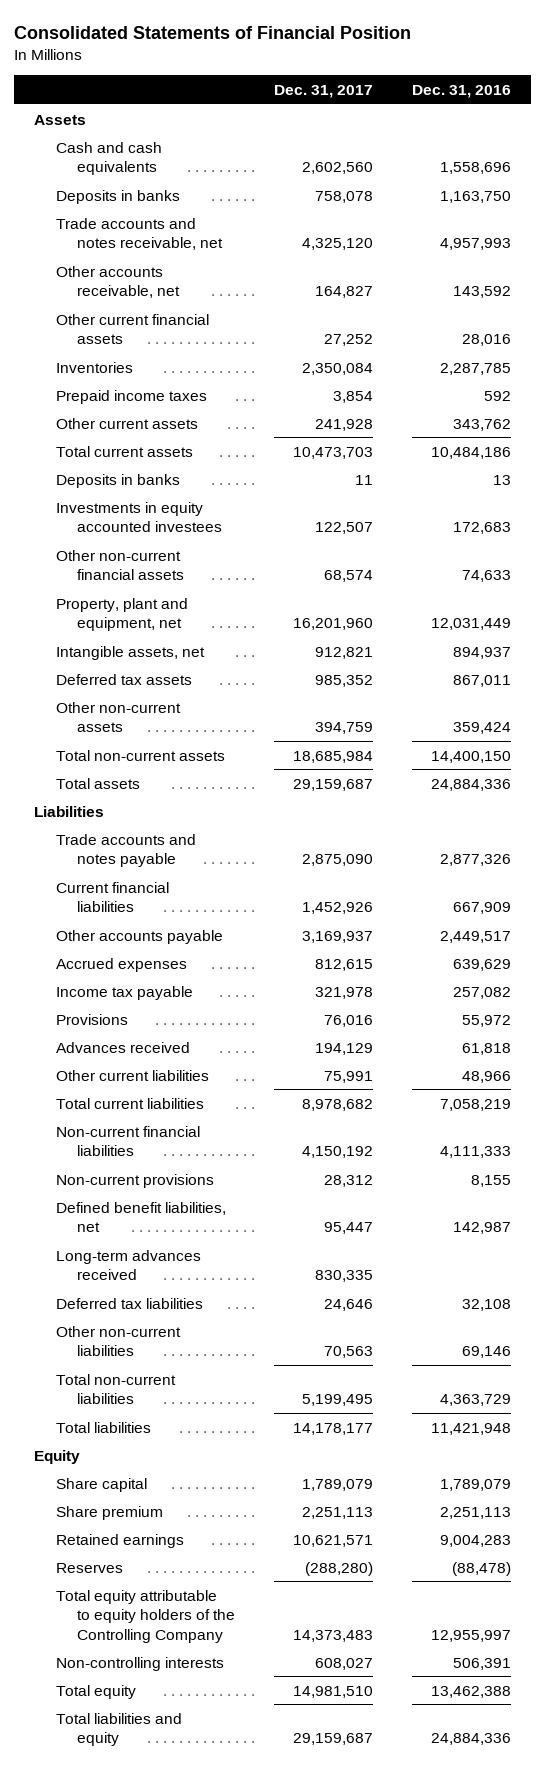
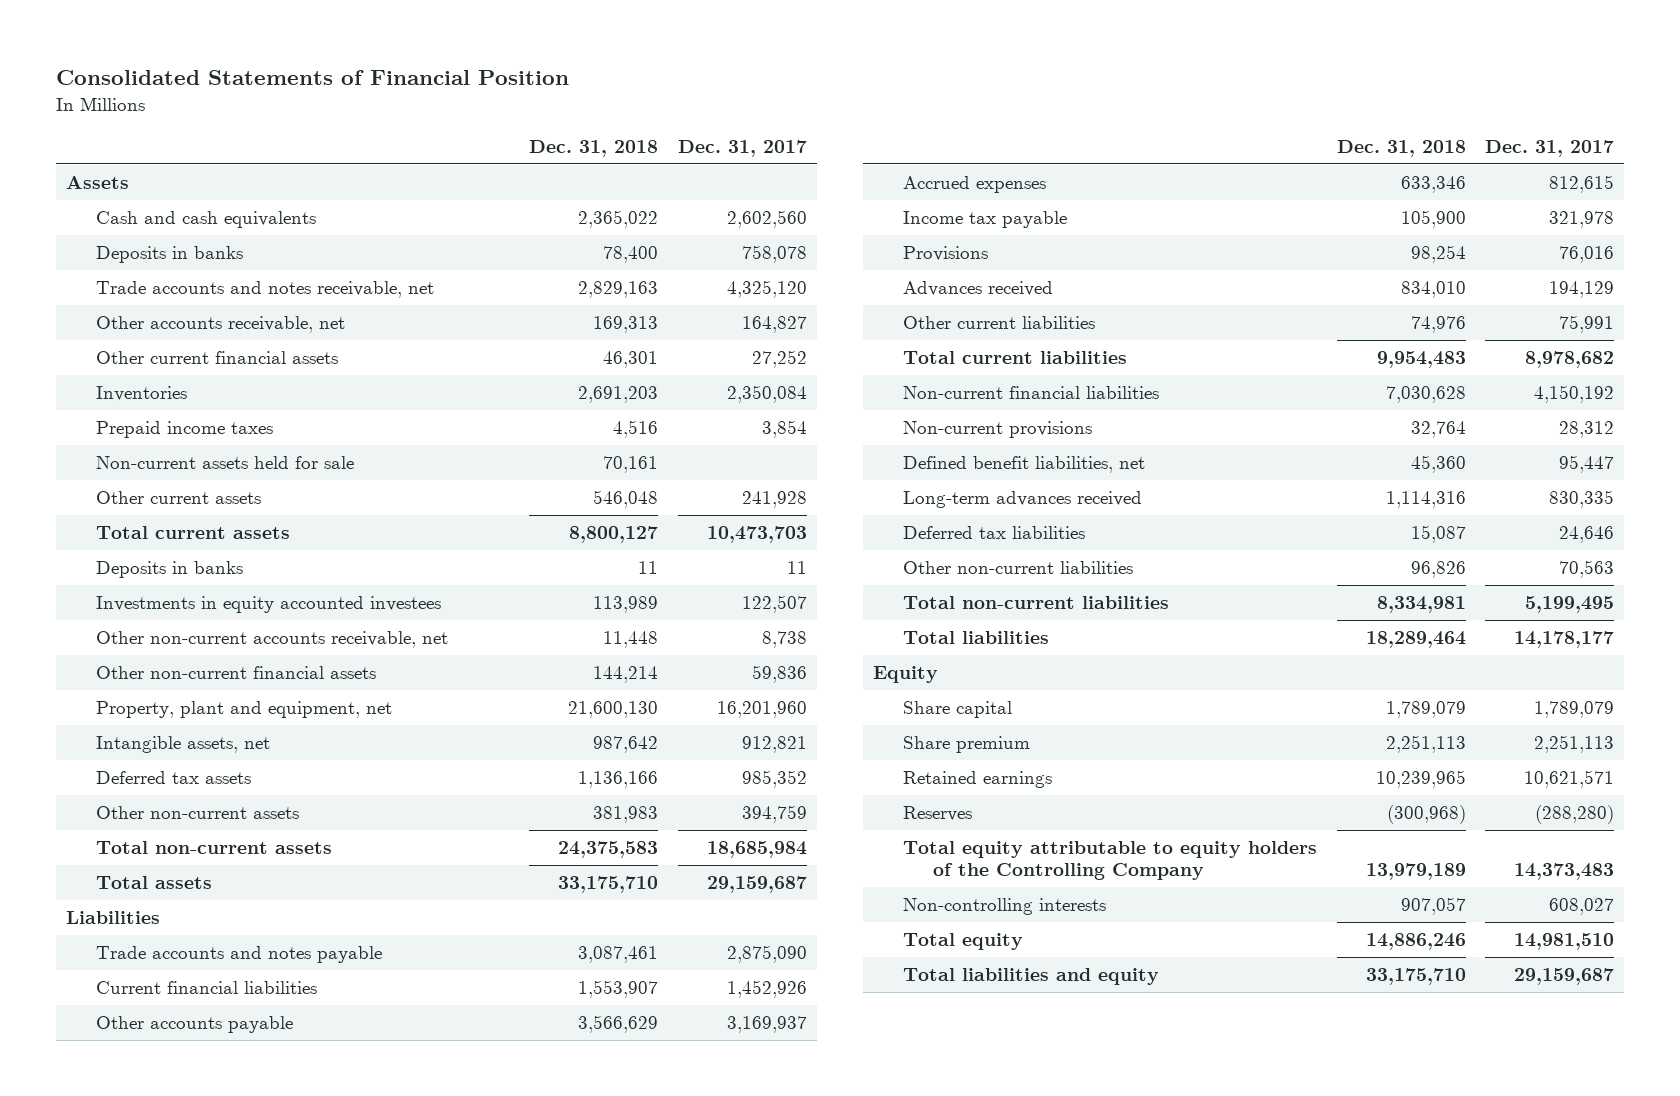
- | Dec. 31, 2017 | Dec. 31, 2016
+ | Dec. 31, 2018 | Dec. 31, 2017
+ Non-current assets held for sale | 70,161 |
- Other non-current financial assets | 68,574 | 74,633
+ Other non-current accounts receivable, net | 11,448 | 8,738
+ Other non-current financial assets | 144,214 | 59,836

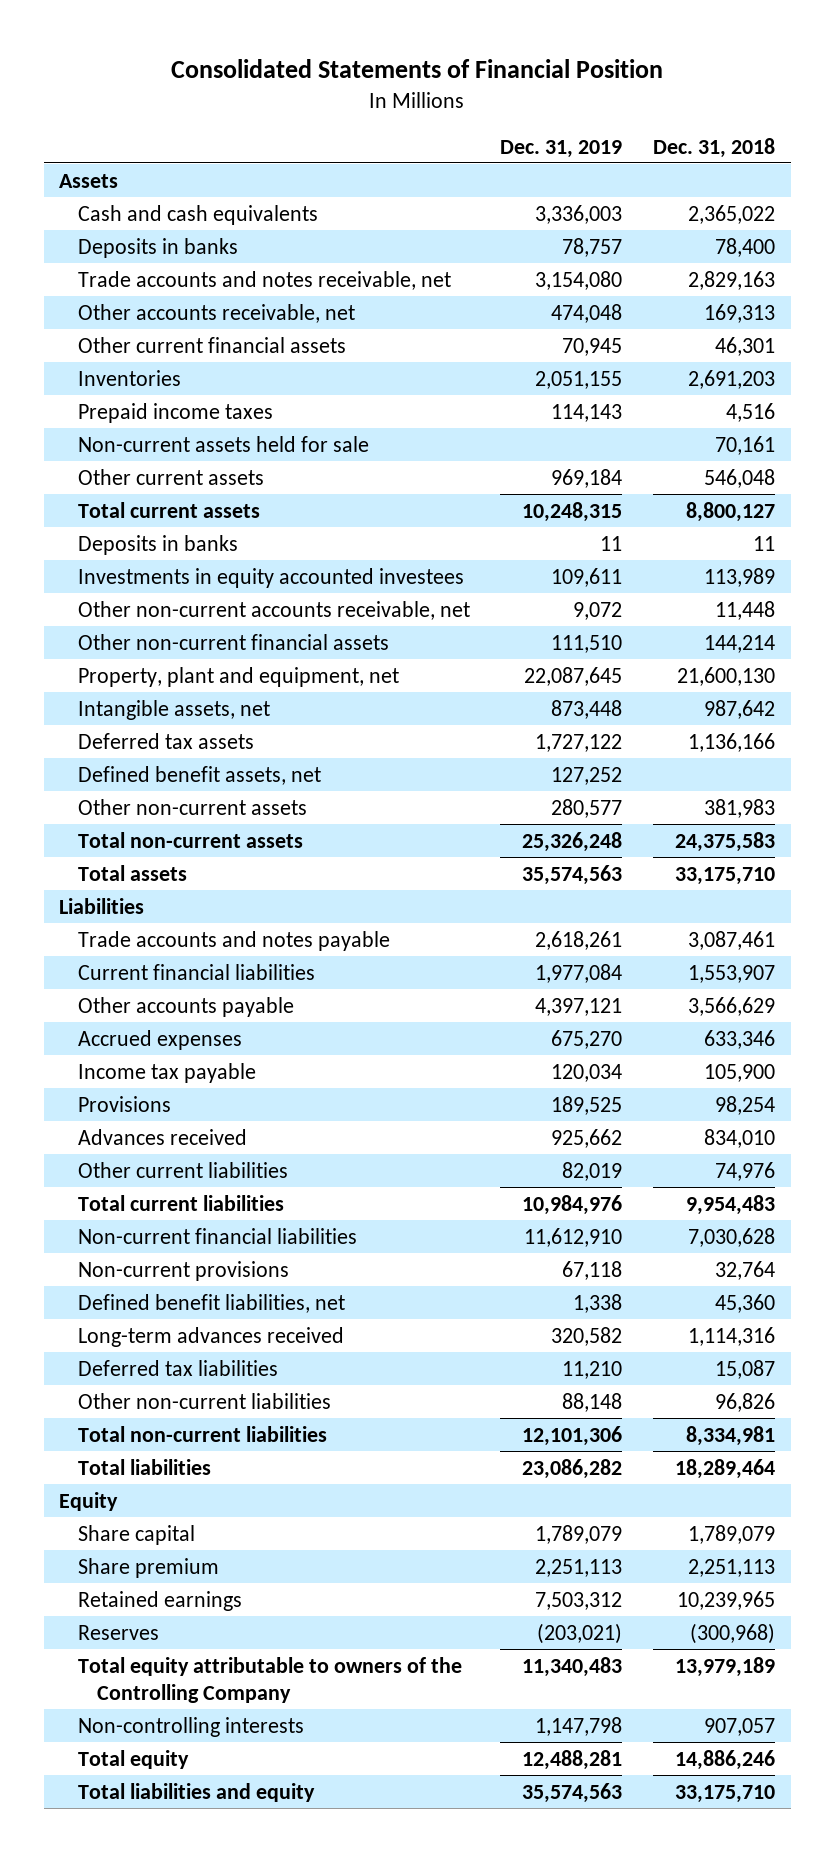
- | Dec. 31, 2018 | Dec. 31, 2017
+ | Dec. 31, 2019 | Dec. 31, 2018
+ Defined benefit assets, net | 127,252 |
- Total equity attributable to equity holders of the Controlling Company | 13,979,189 | 14,373,483
+ Total equity attributable to owners of the Controlling Company | 11,340,483 | 13,979,189

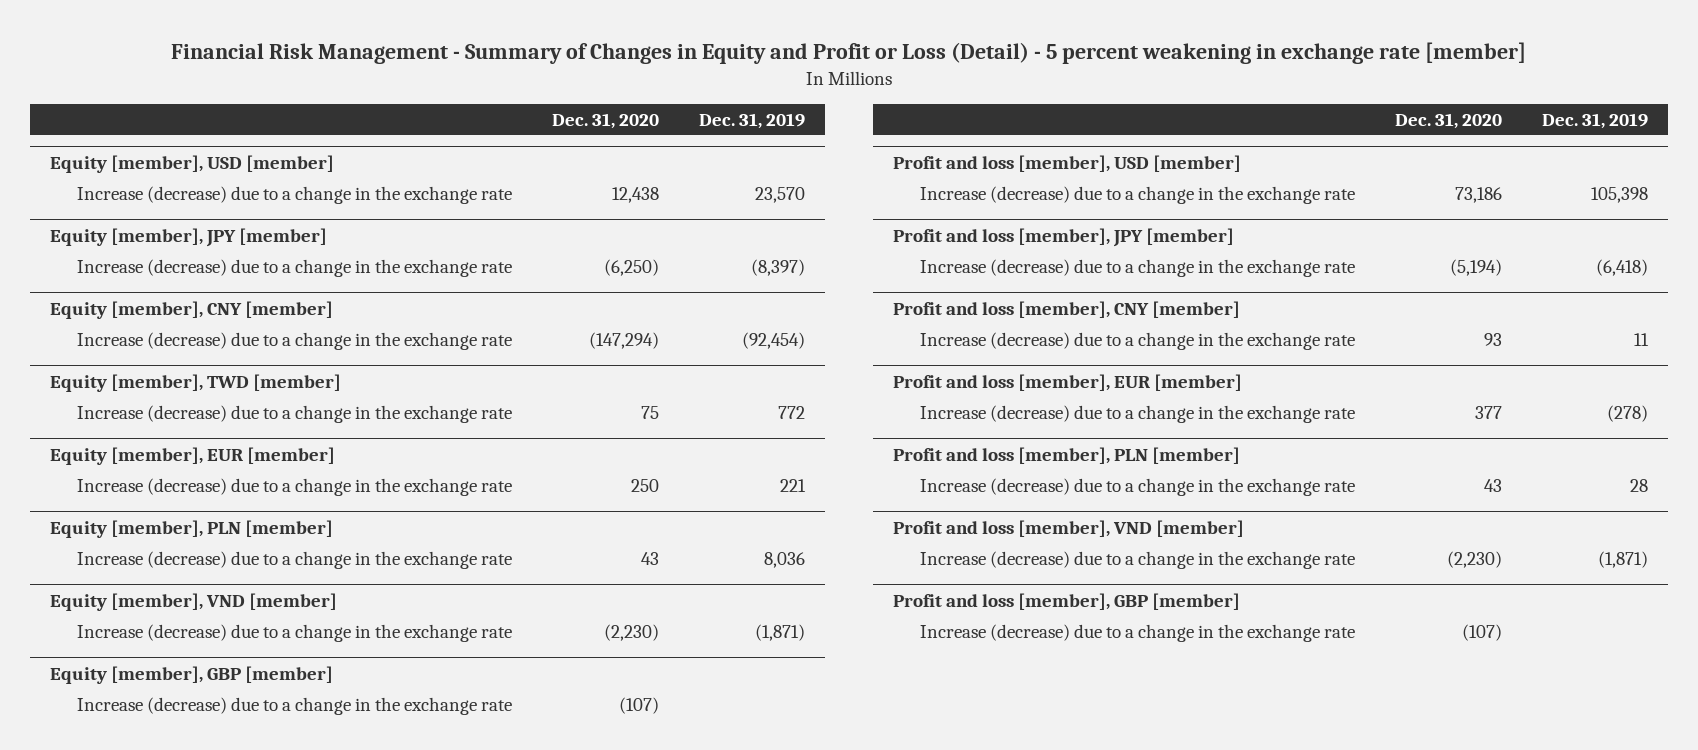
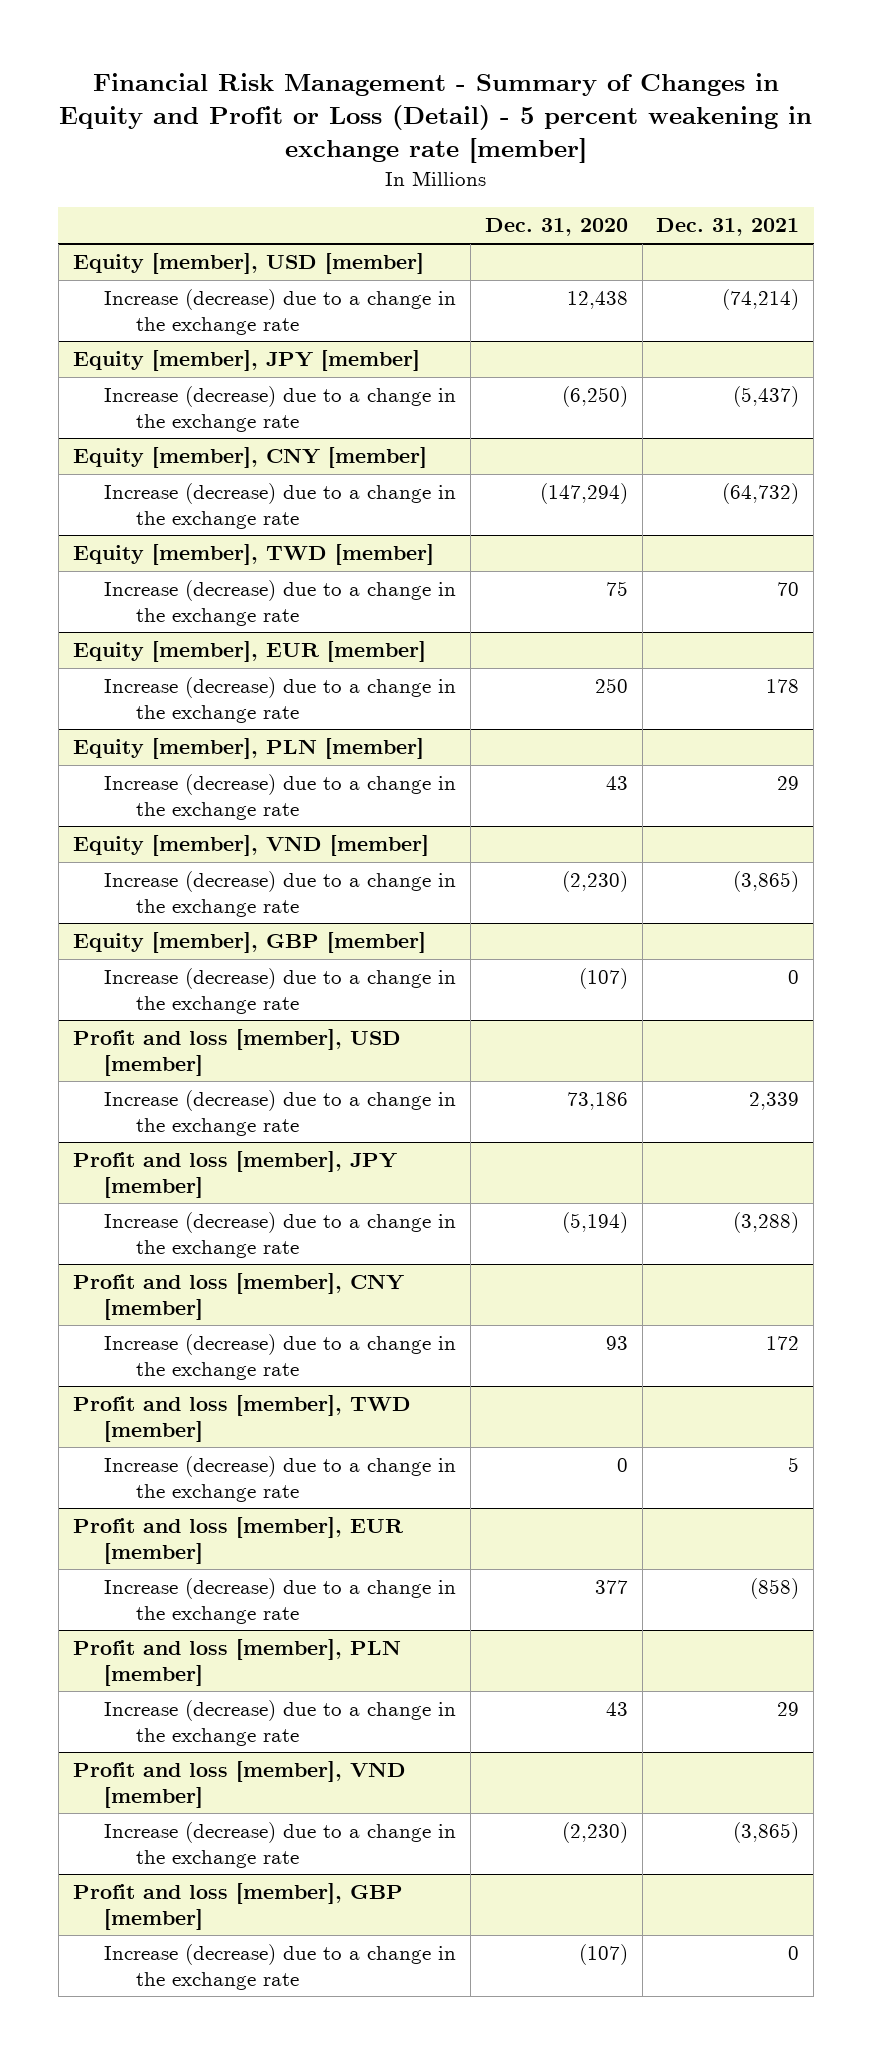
- | Dec. 31, 2020 | Dec. 31, 2019
+ | Dec. 31, 2020 | Dec. 31, 2021
+ Profit and loss [member], TWD [member]
+ Increase (decrease) due to a change in the exchange rate | 0 | 5

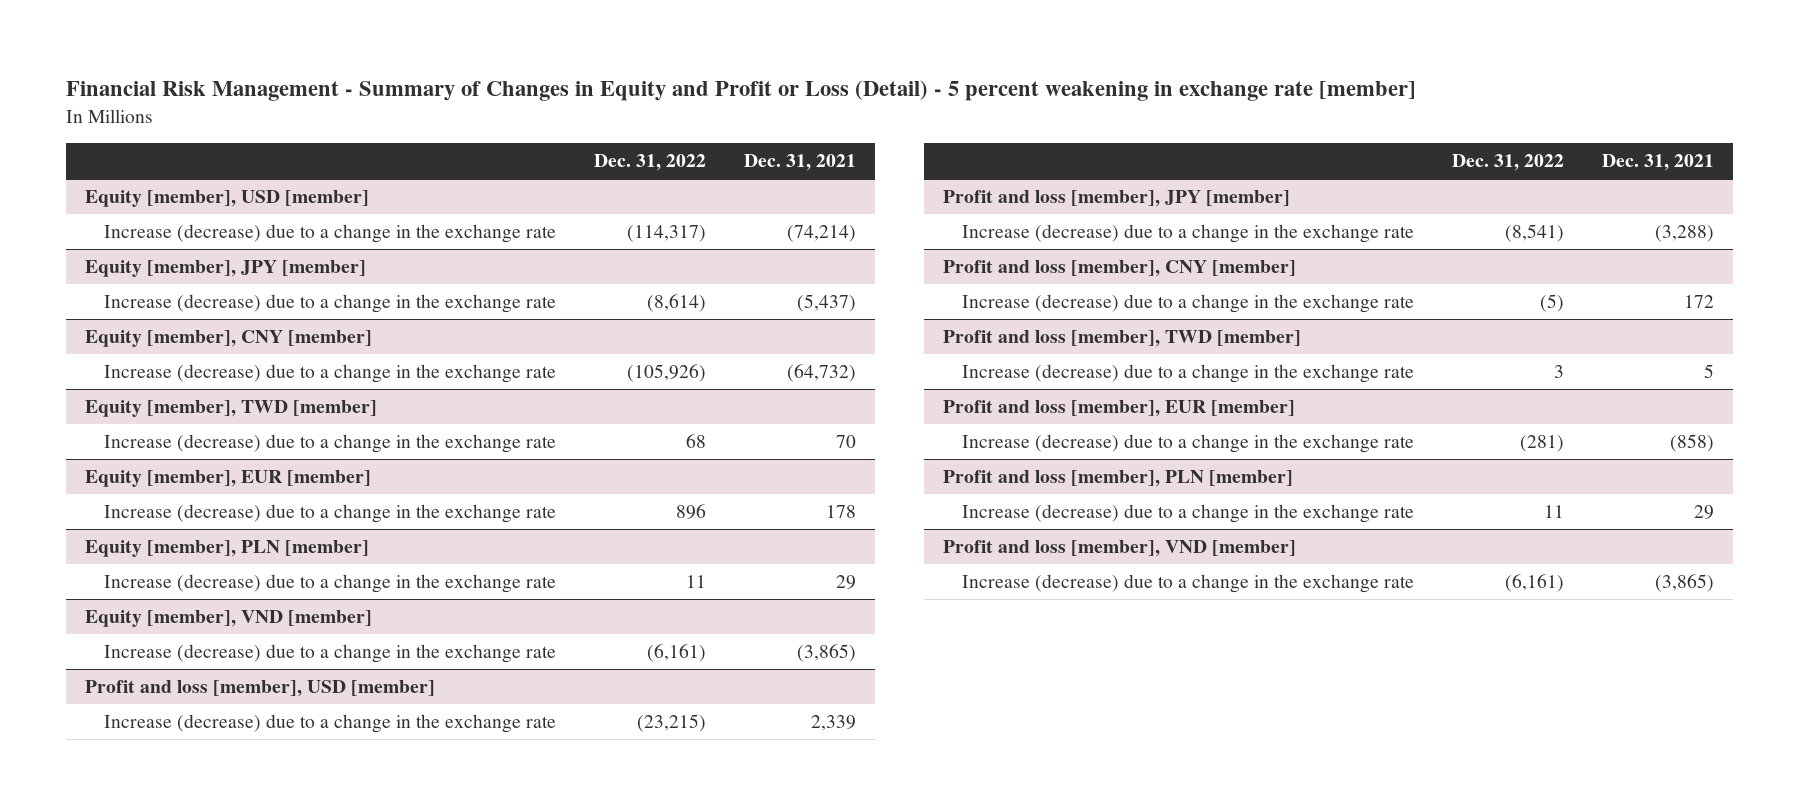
- | Dec. 31, 2020 | Dec. 31, 2021
+ | Dec. 31, 2022 | Dec. 31, 2021
- Equity [member], GBP [member]
- Increase (decrease) due to a change in the exchange rate | (107) | 0
- Profit and loss [member], GBP [member]
- Increase (decrease) due to a change in the exchange rate | (107) | 0

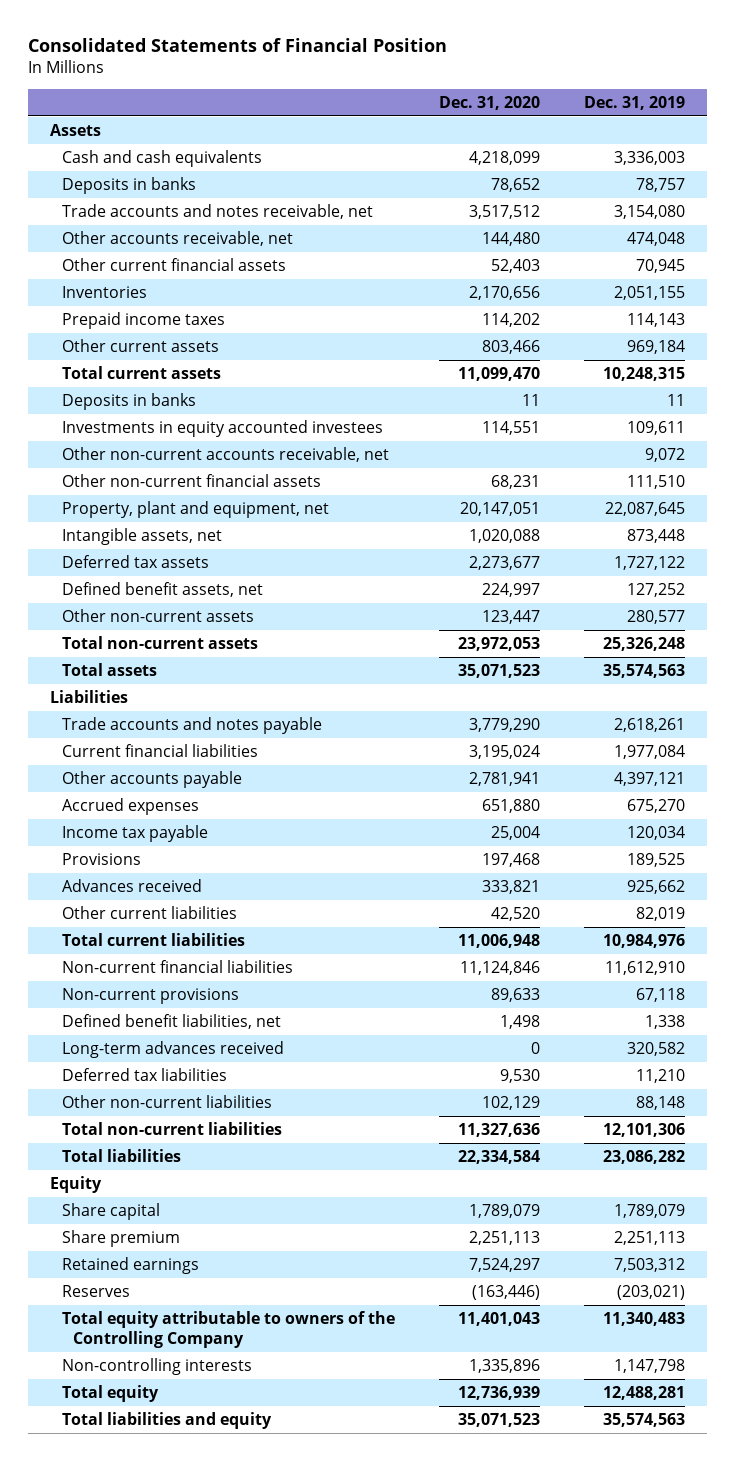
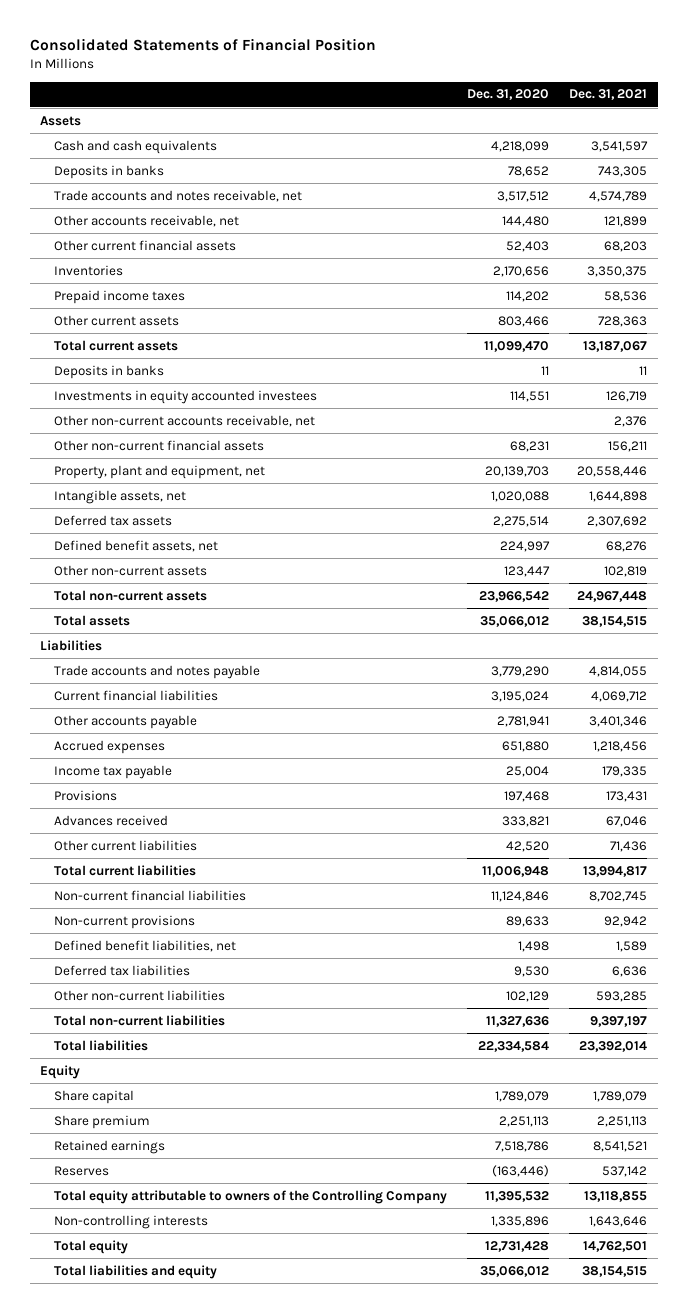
- | Dec. 31, 2020 | Dec. 31, 2019
+ | Dec. 31, 2020 | Dec. 31, 2021
- Property, plant and equipment, net | 20,147,051 | 22,087,645
+ Property, plant and equipment, net | 20,139,703 | 20,558,446
- Deferred tax assets | 2,273,677 | 1,727,122
+ Deferred tax assets | 2,275,514 | 2,307,692
- Total non-current assets | 23,972,053 | 25,326,248
- Total assets | 35,071,523 | 35,574,563
+ Total non-current assets | 23,966,542 | 24,967,448
+ Total assets | 35,066,012 | 38,154,515
- Long-term advances received | 0 | 320,582
- Retained earnings | 7,524,297 | 7,503,312
+ Retained earnings | 7,518,786 | 8,541,521
- Total equity attributable to owners of the Controlling Company | 11,401,043 | 11,340,483
+ Total equity attributable to owners of the Controlling Company | 11,395,532 | 13,118,855
- Total equity | 12,736,939 | 12,488,281
- Total liabilities and equity | 35,071,523 | 35,574,563
+ Total equity | 12,731,428 | 14,762,501
+ Total liabilities and equity | 35,066,012 | 38,154,515

